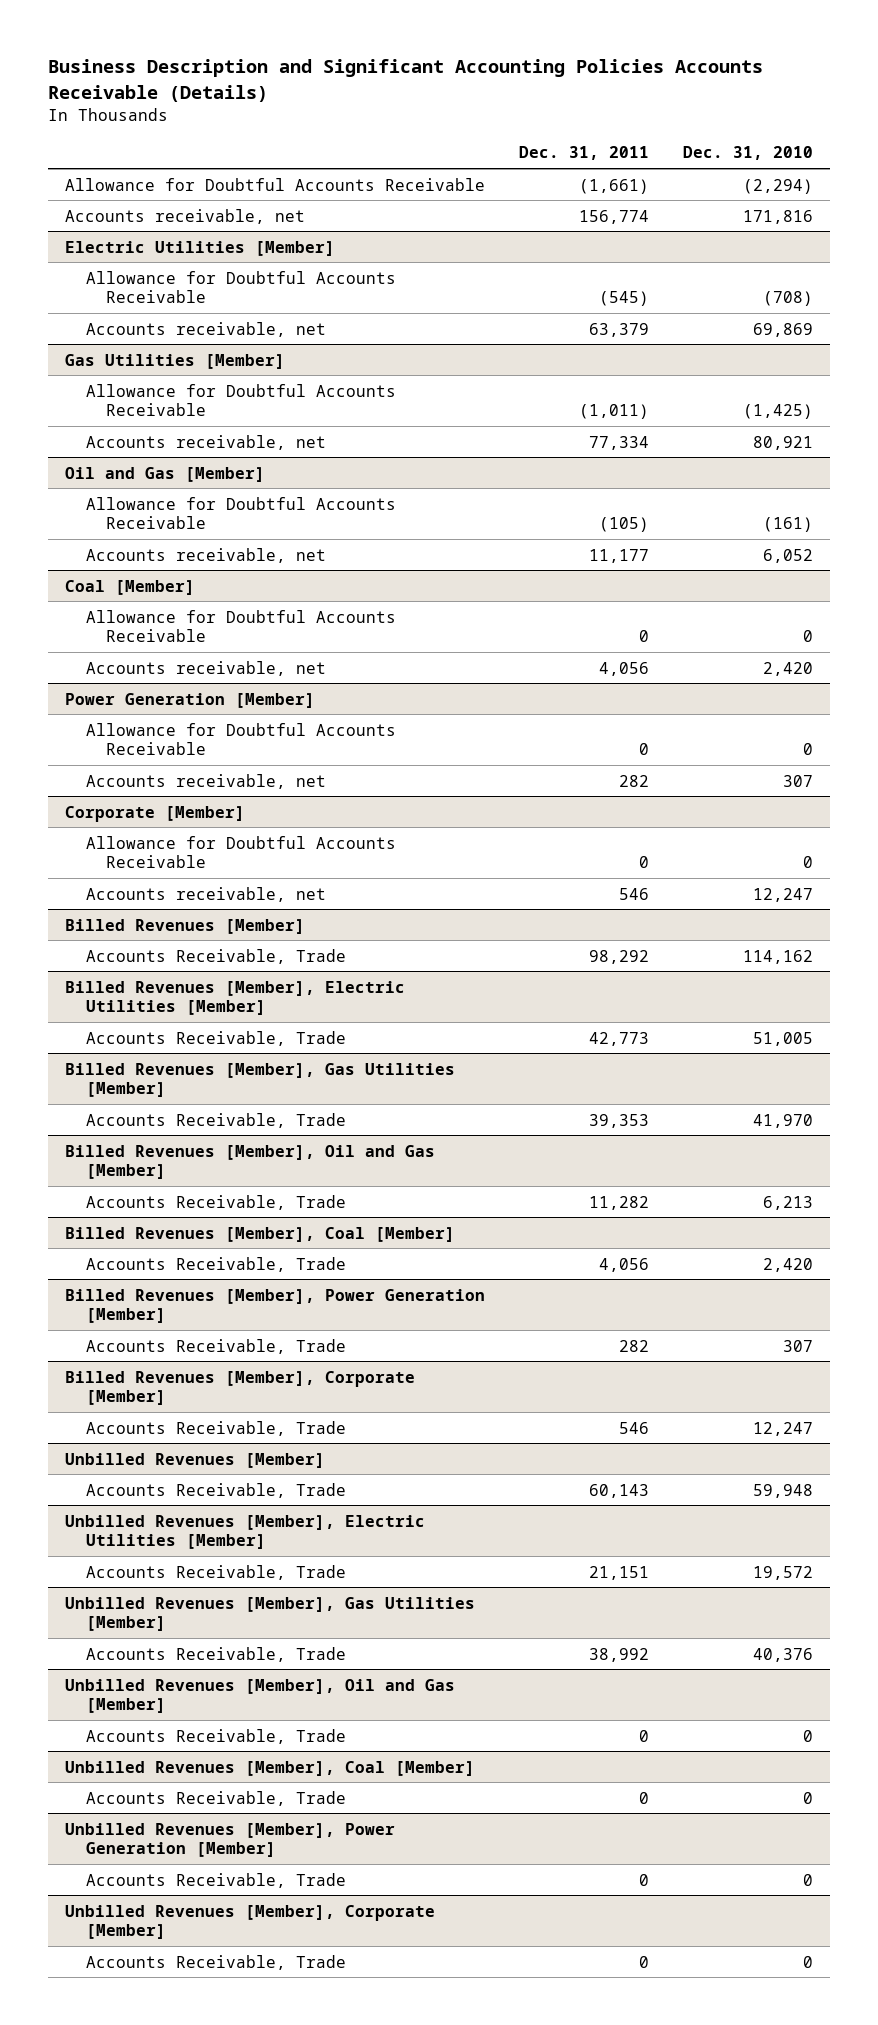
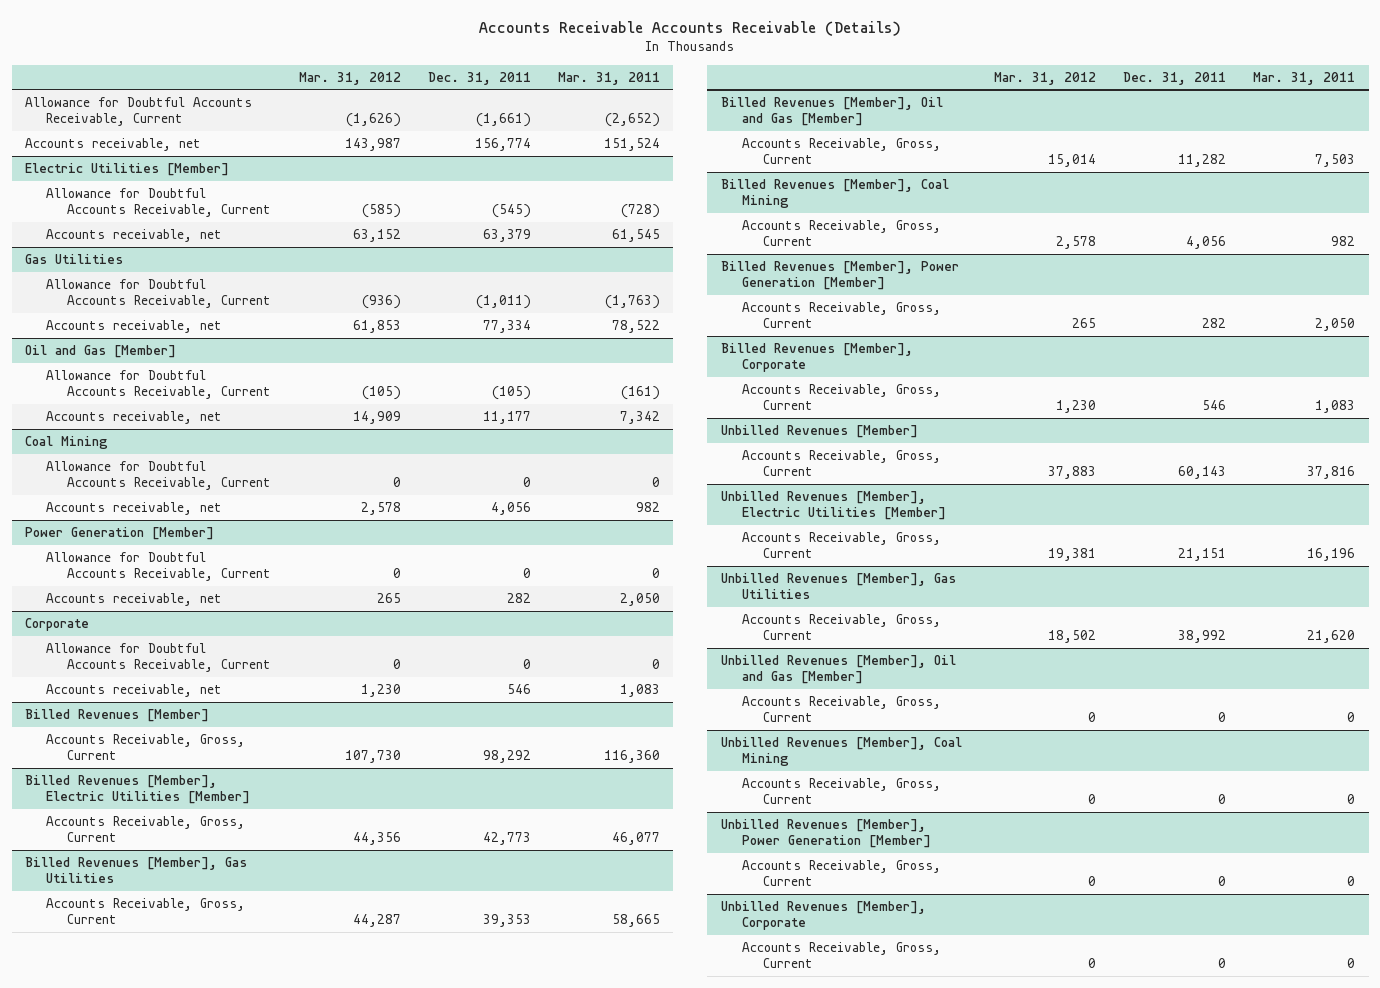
- Business Description and Significant Accounting Policies Accounts Receivable (Details)
+ Accounts Receivable Accounts Receivable (Details)
- | Dec. 31, 2011 | Dec. 31, 2010
+ | Mar. 31, 2012 | Dec. 31, 2011 | Mar. 31, 2011
- Allowance for Doubtful Accounts Receivable | (1,661) | (2,294)
+ Allowance for Doubtful Accounts Receivable, Current | (1,626) | (1,661) | (2,652)
@ Electric Utilities [Member]
- Allowance for Doubtful Accounts Receivable | (545) | (708)
+ Allowance for Doubtful Accounts Receivable, Current | (585) | (545) | (728)
- Gas Utilities [Member]
- Allowance for Doubtful Accounts Receivable | (1,011) | (1,425)
+ Gas Utilities
+ Allowance for Doubtful Accounts Receivable, Current | (936) | (1,011) | (1,763)
@ Oil and Gas [Member]
- Allowance for Doubtful Accounts Receivable | (105) | (161)
+ Allowance for Doubtful Accounts Receivable, Current | (105) | (105) | (161)
- Coal [Member]
- Allowance for Doubtful Accounts Receivable | 0 | 0
+ Coal Mining
+ Allowance for Doubtful Accounts Receivable, Current | 0 | 0 | 0
@ Power Generation [Member]
- Allowance for Doubtful Accounts Receivable | 0 | 0
+ Allowance for Doubtful Accounts Receivable, Current | 0 | 0 | 0
- Corporate [Member]
- Allowance for Doubtful Accounts Receivable | 0 | 0
+ Corporate
+ Allowance for Doubtful Accounts Receivable, Current | 0 | 0 | 0
@ Billed Revenues [Member]
- Accounts Receivable, Trade | 98,292 | 114,162
+ Accounts Receivable, Gross, Current | 107,730 | 98,292 | 116,360
@ Billed Revenues [Member], Electric Utilities [Member]
- Accounts Receivable, Trade | 42,773 | 51,005
- Billed Revenues [Member], Gas Utilities [Member]
- Accounts Receivable, Trade | 39,353 | 41,970
@ Billed Revenues [Member], Electric Utilities [Member]
+ Accounts Receivable, Gross, Current | 44,356 | 42,773 | 46,077
+ Billed Revenues [Member], Gas Utilities
+ Accounts Receivable, Gross, Current | 44,287 | 39,353 | 58,665
@ Billed Revenues [Member], Oil and Gas [Member]
- Accounts Receivable, Trade | 11,282 | 6,213
- Billed Revenues [Member], Coal [Member]
- Accounts Receivable, Trade | 4,056 | 2,420
@ Billed Revenues [Member], Oil and Gas [Member]
+ Accounts Receivable, Gross, Current | 15,014 | 11,282 | 7,503
+ Billed Revenues [Member], Coal Mining
+ Accounts Receivable, Gross, Current | 2,578 | 4,056 | 982
@ Billed Revenues [Member], Power Generation [Member]
- Accounts Receivable, Trade | 282 | 307
- Billed Revenues [Member], Corporate [Member]
- Accounts Receivable, Trade | 546 | 12,247
@ Billed Revenues [Member], Power Generation [Member]
+ Accounts Receivable, Gross, Current | 265 | 282 | 2,050
+ Billed Revenues [Member], Corporate
+ Accounts Receivable, Gross, Current | 1,230 | 546 | 1,083
@ Unbilled Revenues [Member]
- Accounts Receivable, Trade | 60,143 | 59,948
+ Accounts Receivable, Gross, Current | 37,883 | 60,143 | 37,816
@ Unbilled Revenues [Member], Electric Utilities [Member]
- Accounts Receivable, Trade | 21,151 | 19,572
- Unbilled Revenues [Member], Gas Utilities [Member]
- Accounts Receivable, Trade | 38,992 | 40,376
@ Unbilled Revenues [Member], Electric Utilities [Member]
+ Accounts Receivable, Gross, Current | 19,381 | 21,151 | 16,196
+ Unbilled Revenues [Member], Gas Utilities
+ Accounts Receivable, Gross, Current | 18,502 | 38,992 | 21,620
@ Unbilled Revenues [Member], Oil and Gas [Member]
- Accounts Receivable, Trade | 0 | 0
- Unbilled Revenues [Member], Coal [Member]
- Accounts Receivable, Trade | 0 | 0
@ Unbilled Revenues [Member], Oil and Gas [Member]
+ Accounts Receivable, Gross, Current | 0 | 0 | 0
+ Unbilled Revenues [Member], Coal Mining
+ Accounts Receivable, Gross, Current | 0 | 0 | 0
@ Unbilled Revenues [Member], Power Generation [Member]
- Accounts Receivable, Trade | 0 | 0
- Unbilled Revenues [Member], Corporate [Member]
- Accounts Receivable, Trade | 0 | 0
@ Unbilled Revenues [Member], Power Generation [Member]
+ Accounts Receivable, Gross, Current | 0 | 0 | 0
+ Unbilled Revenues [Member], Corporate
+ Accounts Receivable, Gross, Current | 0 | 0 | 0

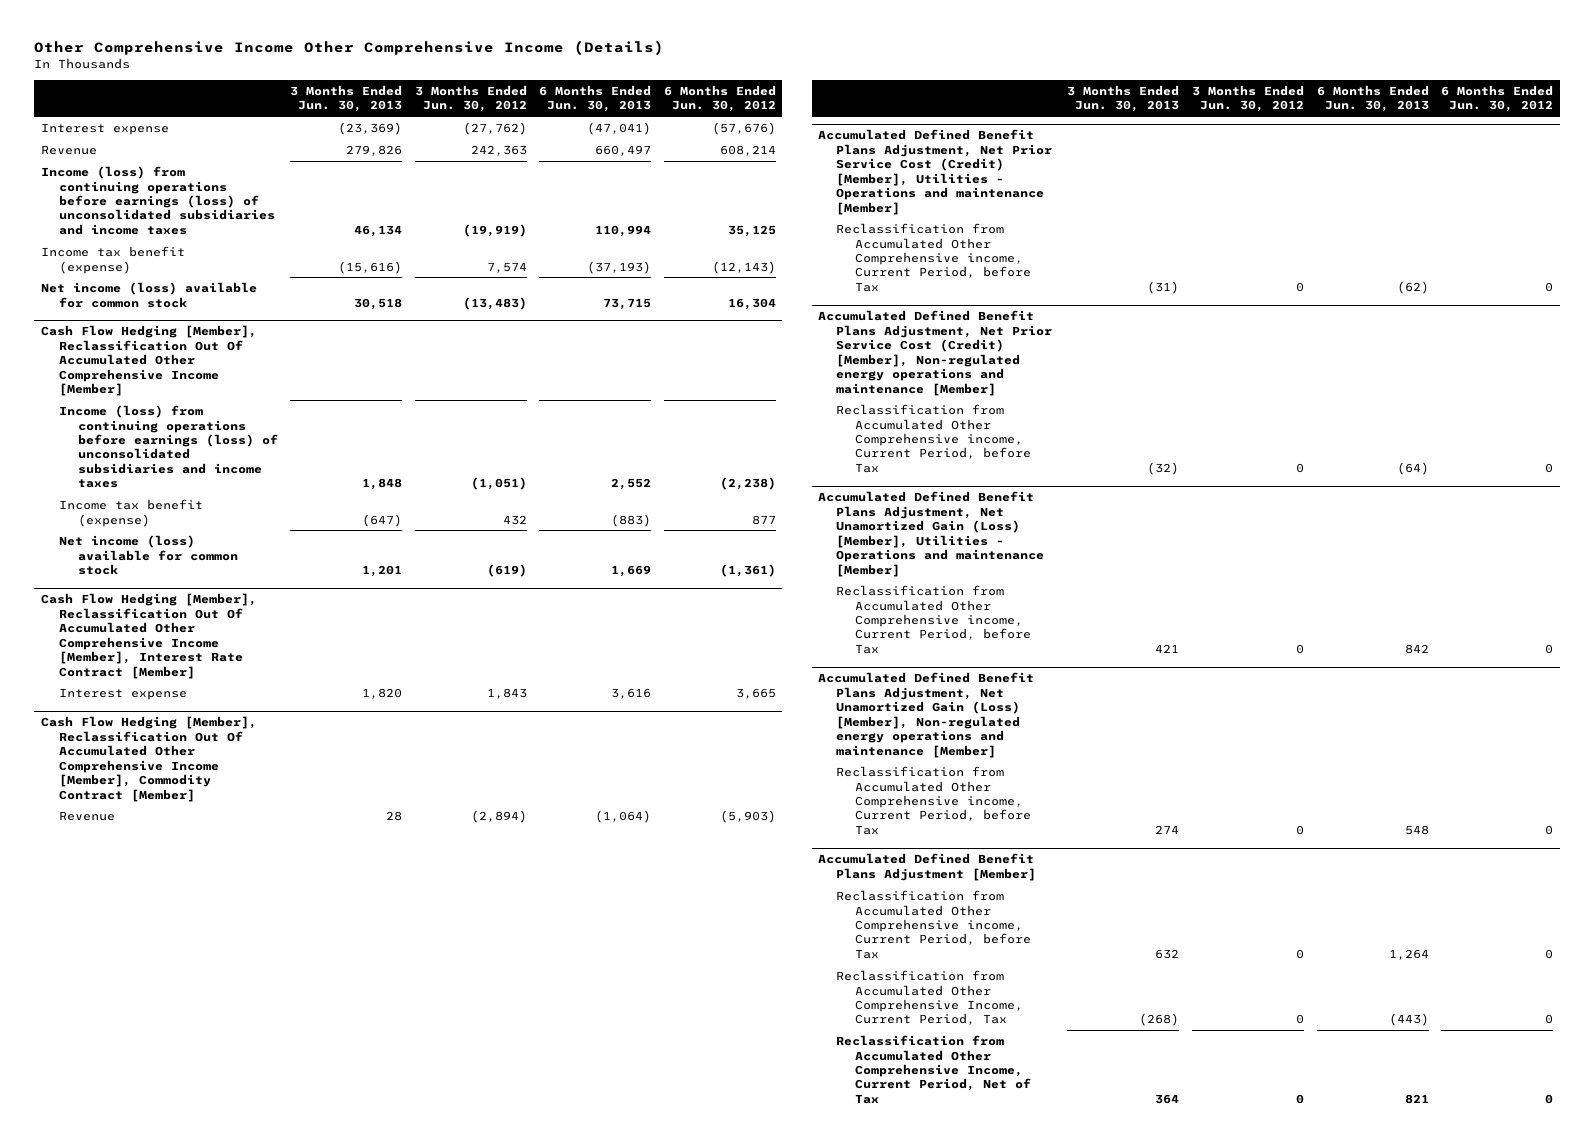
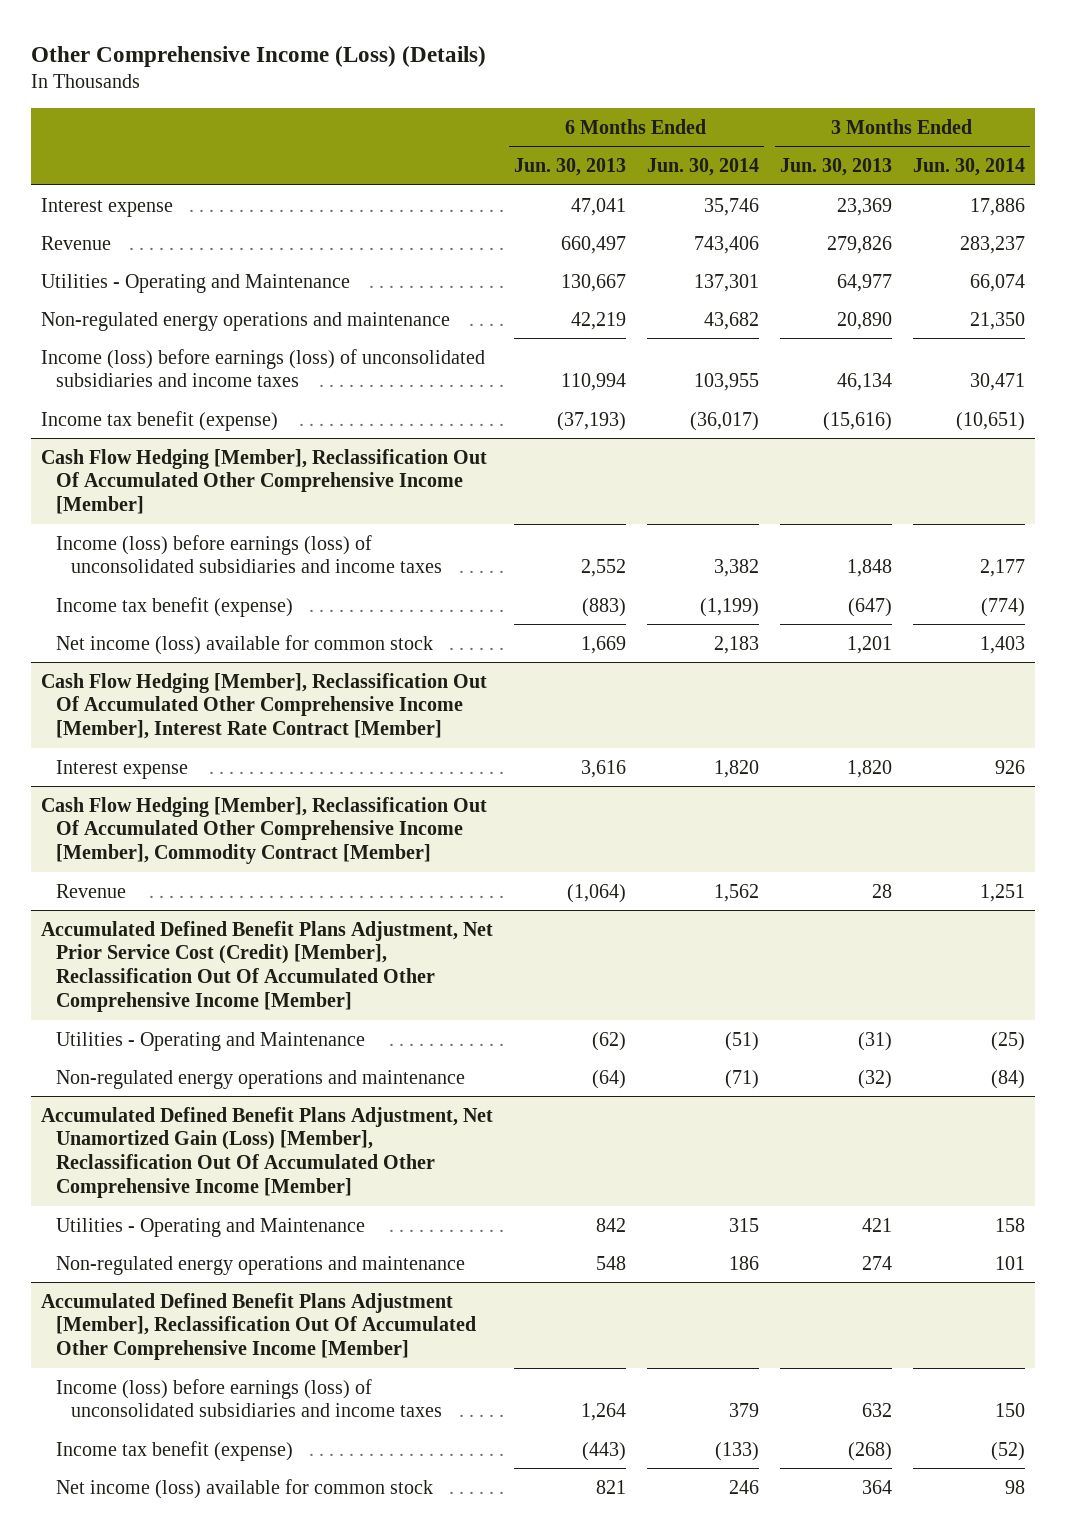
- Other Comprehensive Income Other Comprehensive Income (Details)
+ Other Comprehensive Income (Loss) (Details)
- | 3 Months Ended Jun. 30, 2013 | 3 Months Ended Jun. 30, 2012 | 6 Months Ended Jun. 30, 2013 | 6 Months Ended Jun. 30, 2012
+ | 6 Months Ended Jun. 30, 2013 | 6 Months Ended Jun. 30, 2014 | 3 Months Ended Jun. 30, 2013 | 3 Months Ended Jun. 30, 2014
- Interest expense | (23,369) | (27,762) | (47,041) | (57,676)
+ Interest expense | 47,041 | 35,746 | 23,369 | 17,886
- Income (loss) from continuing operations before earnings (loss) of unconsolidated subsidiaries and income taxes | 46,134 | (19,919) | 110,994 | 35,125
+ Utilities - Operating and Maintenance | 130,667 | 137,301 | 64,977 | 66,074
+ Non-regulated energy operations and maintenance | 42,219 | 43,682 | 20,890 | 21,350
+ Income (loss) before earnings (loss) of unconsolidated subsidiaries and income taxes | 110,994 | 103,955 | 46,134 | 30,471
- Net income (loss) available for common stock | 30,518 | (13,483) | 73,715 | 16,304
@ Cash Flow Hedging [Member], Reclassification Out Of Accumulated Other Comprehensive Income [Member]
- Income (loss) from continuing operations before earnings (loss) of unconsolidated subsidiaries and income taxes | 1,848 | (1,051) | 2,552 | (2,238)
+ Income (loss) before earnings (loss) of unconsolidated subsidiaries and income taxes | 2,552 | 3,382 | 1,848 | 2,177
- Accumulated Defined Benefit Plans Adjustment, Net Prior Service Cost (Credit) [Member], Utilities - Operations and maintenance [Member]
- Reclassification from Accumulated Other Comprehensive income, Current Period, before Tax | (31) | 0 | (62) | 0
- Accumulated Defined Benefit Plans Adjustment, Net Prior Service Cost (Credit) [Member], Non-regulated energy operations and maintenance [Member]
- Reclassification from Accumulated Other Comprehensive income, Current Period, before Tax | (32) | 0 | (64) | 0
- Accumulated Defined Benefit Plans Adjustment, Net Unamortized Gain (Loss) [Member], Utilities - Operations and maintenance [Member]
- Reclassification from Accumulated Other Comprehensive income, Current Period, before Tax | 421 | 0 | 842 | 0
- Accumulated Defined Benefit Plans Adjustment, Net Unamortized Gain (Loss) [Member], Non-regulated energy operations and maintenance [Member]
- Reclassification from Accumulated Other Comprehensive income, Current Period, before Tax | 274 | 0 | 548 | 0
- Accumulated Defined Benefit Plans Adjustment [Member]
- Reclassification from Accumulated Other Comprehensive income, Current Period, before Tax | 632 | 0 | 1,264 | 0
- Reclassification from Accumulated Other Comprehensive Income, Current Period, Tax | (268) | 0 | (443) | 0
- Reclassification from Accumulated Other Comprehensive Income, Current Period, Net of Tax | 364 | 0 | 821 | 0
+ Accumulated Defined Benefit Plans Adjustment, Net Prior Service Cost (Credit) [Member], Reclassification Out Of Accumulated Other Comprehensive Income [Member]
+ Utilities - Operating and Maintenance | (62) | (51) | (31) | (25)
+ Non-regulated energy operations and maintenance | (64) | (71) | (32) | (84)
+ Accumulated Defined Benefit Plans Adjustment, Net Unamortized Gain (Loss) [Member], Reclassification Out Of Accumulated Other Comprehensive Income [Member]
+ Utilities - Operating and Maintenance | 842 | 315 | 421 | 158
+ Non-regulated energy operations and maintenance | 548 | 186 | 274 | 101
+ Accumulated Defined Benefit Plans Adjustment [Member], Reclassification Out Of Accumulated Other Comprehensive Income [Member]
+ Income (loss) before earnings (loss) of unconsolidated subsidiaries and income taxes | 1,264 | 379 | 632 | 150
+ Income tax benefit (expense) | (443) | (133) | (268) | (52)
+ Net income (loss) available for common stock | 821 | 246 | 364 | 98

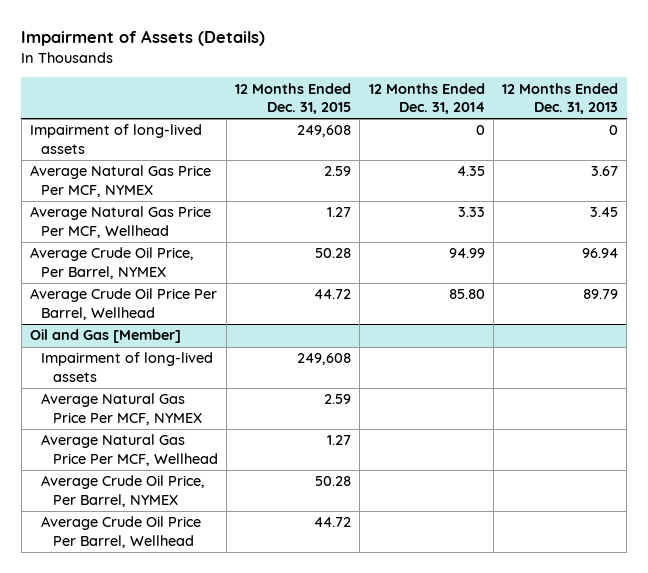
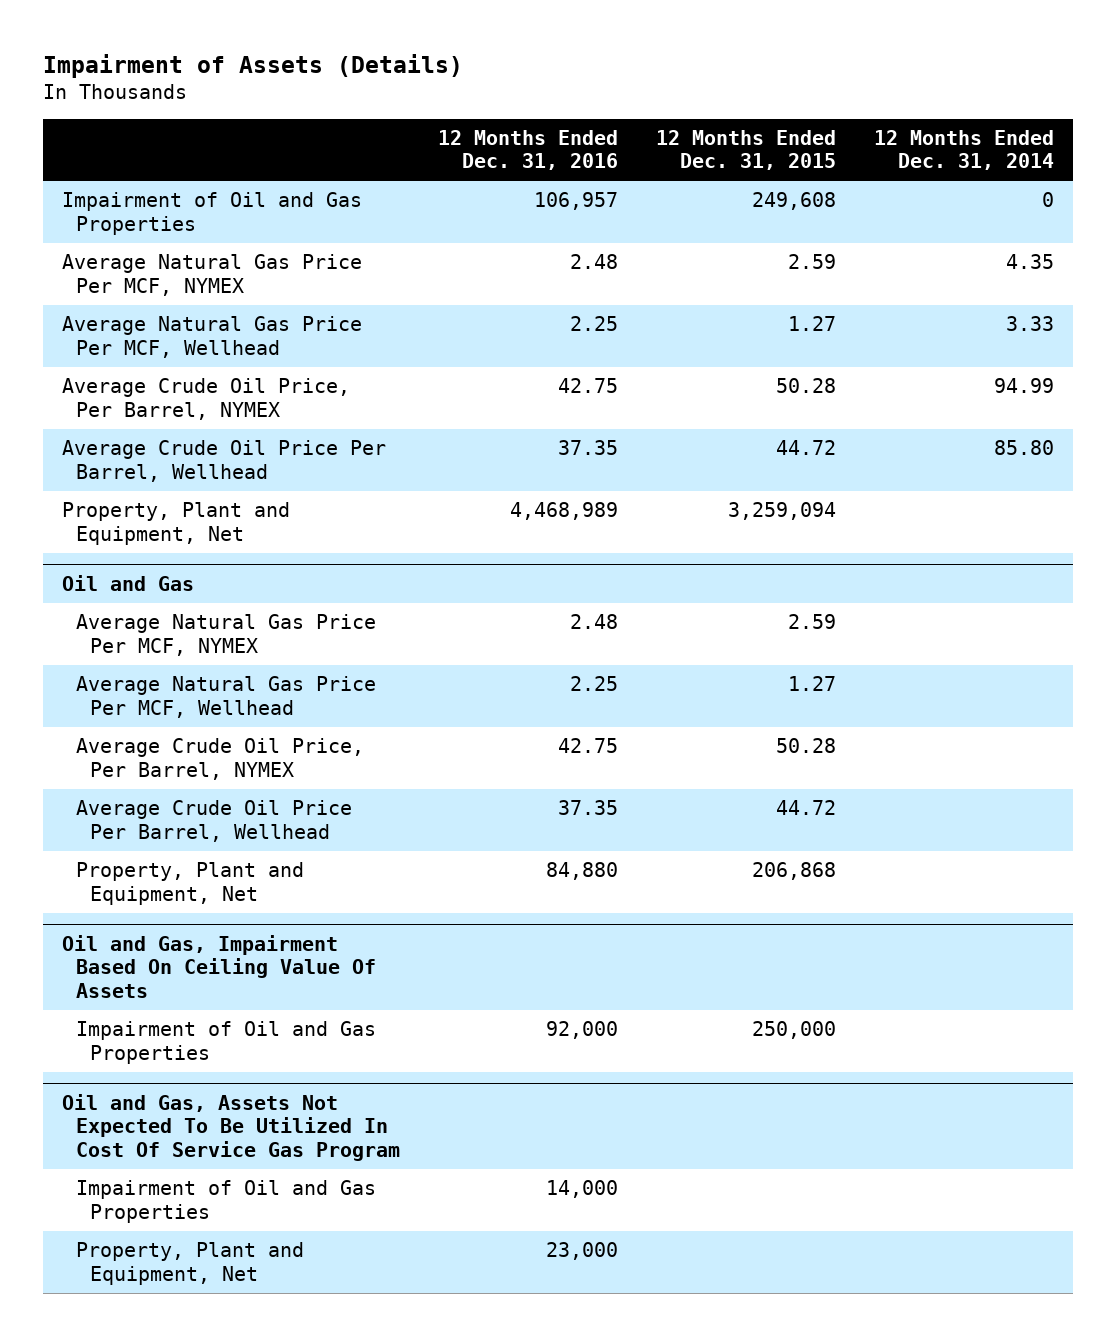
- | 12 Months Ended Dec. 31, 2015 | 12 Months Ended Dec. 31, 2014 | 12 Months Ended Dec. 31, 2013
+ | 12 Months Ended Dec. 31, 2016 | 12 Months Ended Dec. 31, 2015 | 12 Months Ended Dec. 31, 2014
- Impairment of long-lived assets | 249,608 | 0 | 0
+ Impairment of Oil and Gas Properties | 106,957 | 249,608 | 0
- Oil and Gas [Member]
- Impairment of long-lived assets | 249,608 | |
+ Property, Plant and Equipment, Net | 4,468,989 | 3,259,094 |
+ Oil and Gas
+ Property, Plant and Equipment, Net | 84,880 | 206,868 |
+ Oil and Gas, Impairment Based On Ceiling Value Of Assets
+ Impairment of Oil and Gas Properties | 92,000 | 250,000 |
+ Oil and Gas, Assets Not Expected To Be Utilized In Cost Of Service Gas Program
+ Impairment of Oil and Gas Properties | 14,000 | |
+ Property, Plant and Equipment, Net | 23,000 | |

